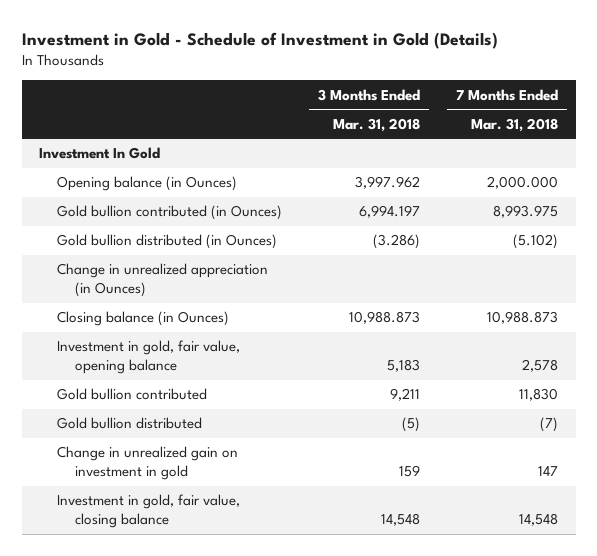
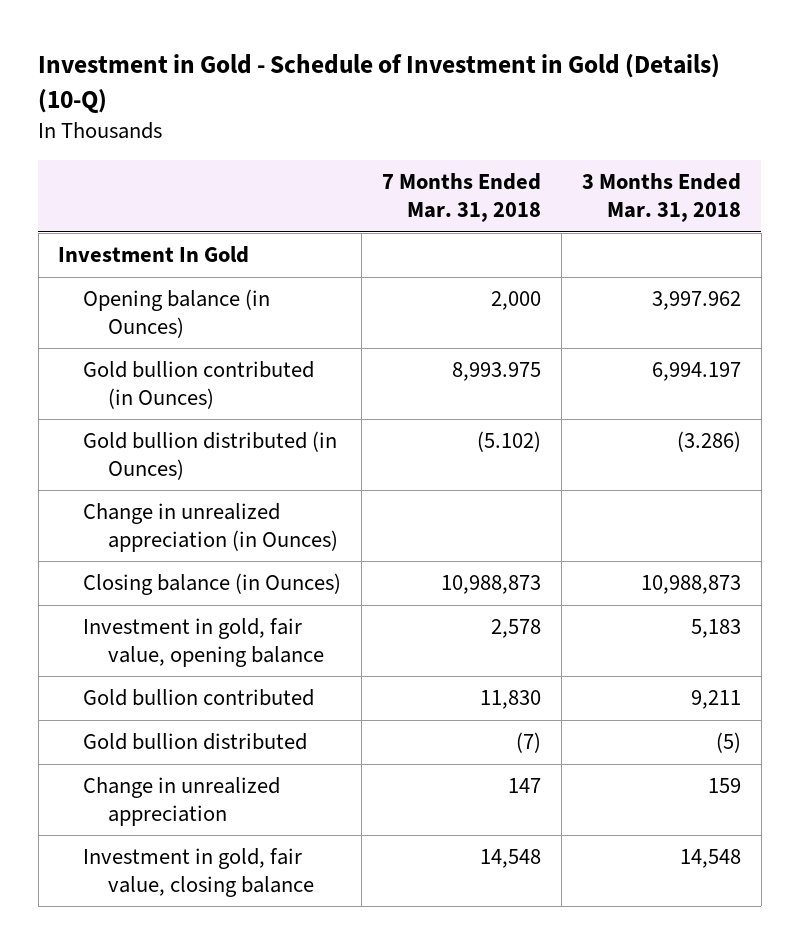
- Investment in Gold - Schedule of Investment in Gold (Details)
+ Investment in Gold - Schedule of Investment in Gold (Details) (10-Q)
- | 3 Months Ended Mar. 31, 2018 | 7 Months Ended Mar. 31, 2018
+ | 7 Months Ended Mar. 31, 2018 | 3 Months Ended Mar. 31, 2018
- Opening balance (in Ounces) | 3,997.962 | 2,000.000
+ Opening balance (in Ounces) | 2,000 | 3,997.962
- Closing balance (in Ounces) | 10,988.873 | 10,988.873
+ Closing balance (in Ounces) | 10,988,873 | 10,988,873
- Change in unrealized gain on investment in gold | 159 | 147
+ Change in unrealized appreciation | 147 | 159

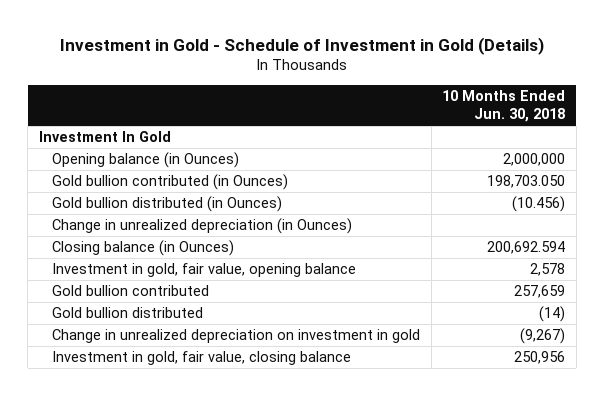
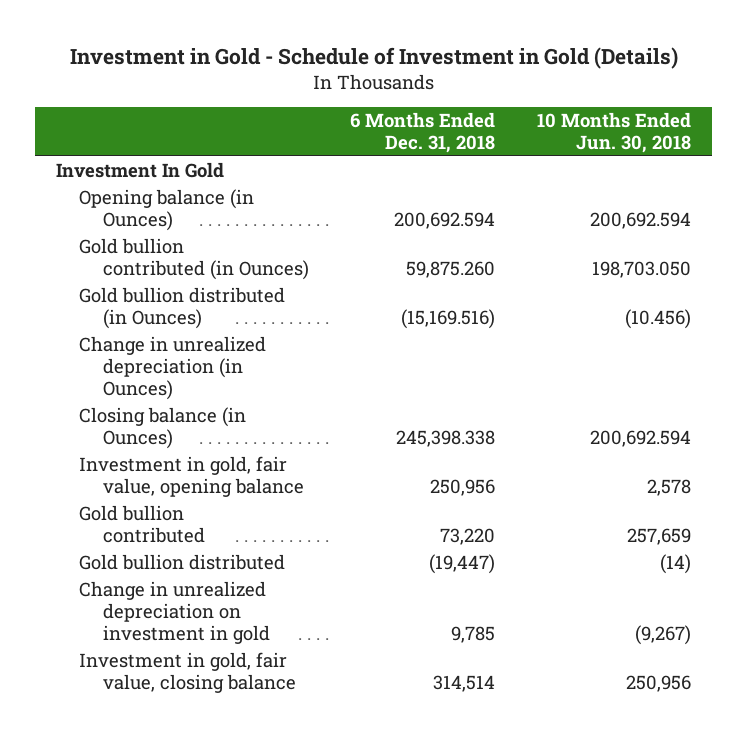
- | 10 Months Ended Jun. 30, 2018
+ | 6 Months Ended Dec. 31, 2018 | 10 Months Ended Jun. 30, 2018
- Opening balance (in Ounces) | 2,000,000
+ Opening balance (in Ounces) | 200,692.594 | 200,692.594

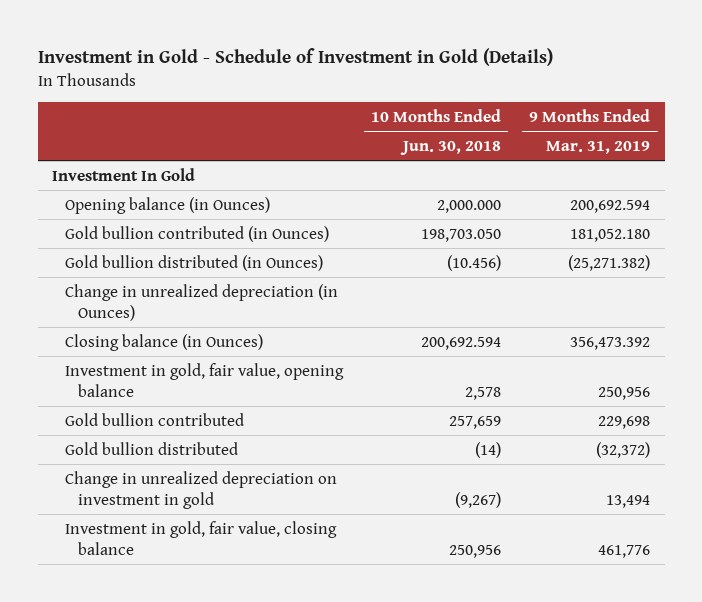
- | 6 Months Ended Dec. 31, 2018 | 10 Months Ended Jun. 30, 2018
+ | 10 Months Ended Jun. 30, 2018 | 9 Months Ended Mar. 31, 2019
- Opening balance (in Ounces) | 200,692.594 | 200,692.594
+ Opening balance (in Ounces) | 2,000.000 | 200,692.594

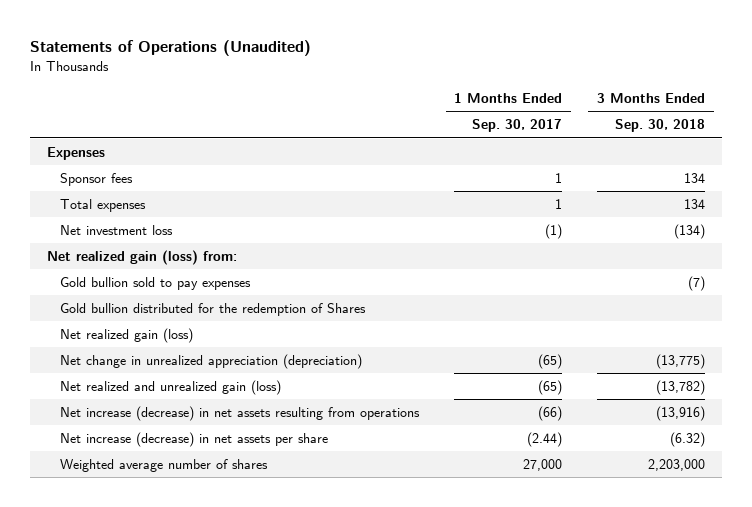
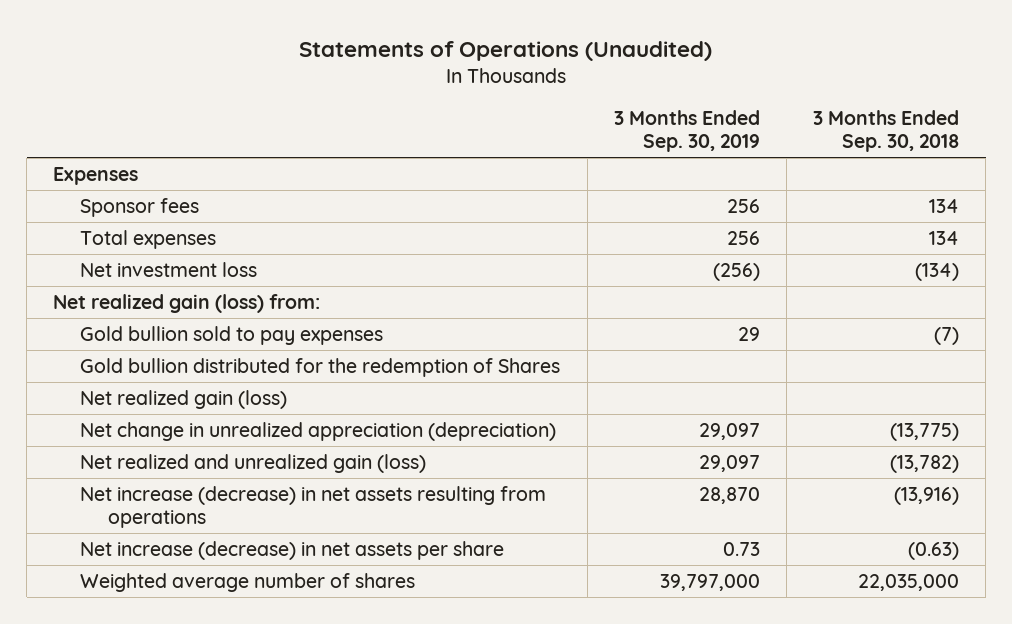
- | 1 Months Ended Sep. 30, 2017 | 3 Months Ended Sep. 30, 2018
+ | 3 Months Ended Sep. 30, 2019 | 3 Months Ended Sep. 30, 2018
- Net increase (decrease) in net assets per share | (2.44) | (6.32)
- Weighted average number of shares | 27,000 | 2,203,000
+ Net increase (decrease) in net assets per share | 0.73 | (0.63)
+ Weighted average number of shares | 39,797,000 | 22,035,000

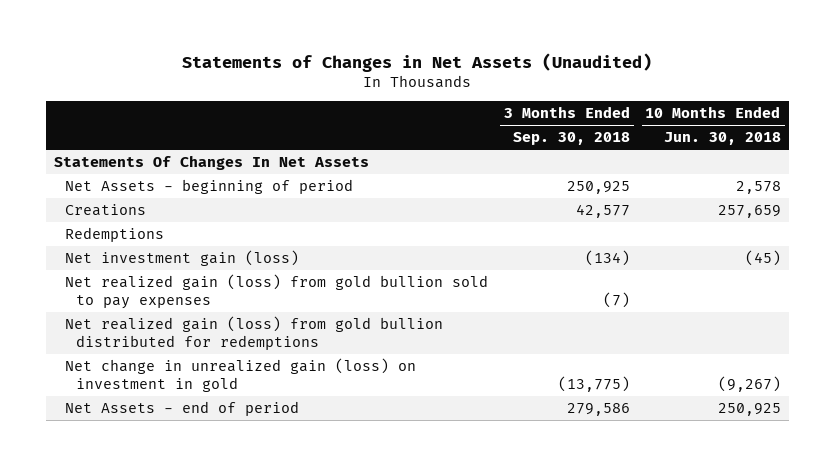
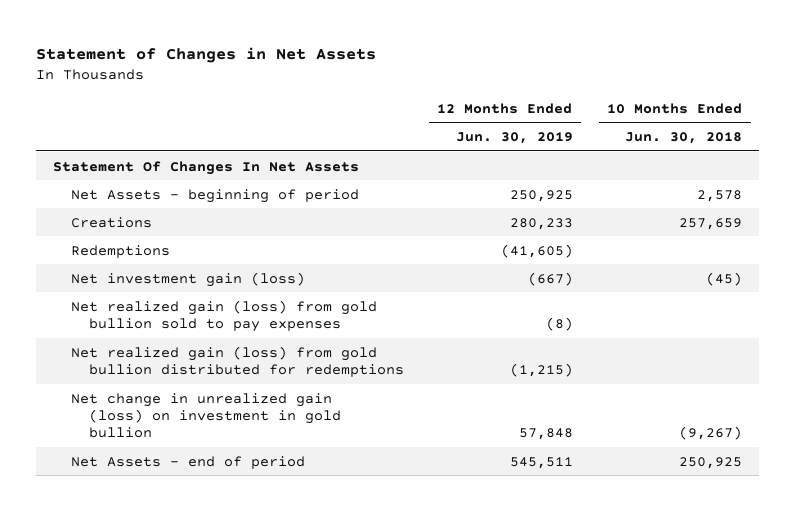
- Statements of Changes in Net Assets (Unaudited)
+ Statement of Changes in Net Assets
- | 3 Months Ended Sep. 30, 2018 | 10 Months Ended Jun. 30, 2018
+ | 12 Months Ended Jun. 30, 2019 | 10 Months Ended Jun. 30, 2018
- Statements Of Changes In Net Assets
+ Statement Of Changes In Net Assets
- Net change in unrealized gain (loss) on investment in gold | (13,775) | (9,267)
+ Net change in unrealized gain (loss) on investment in gold bullion | 57,848 | (9,267)

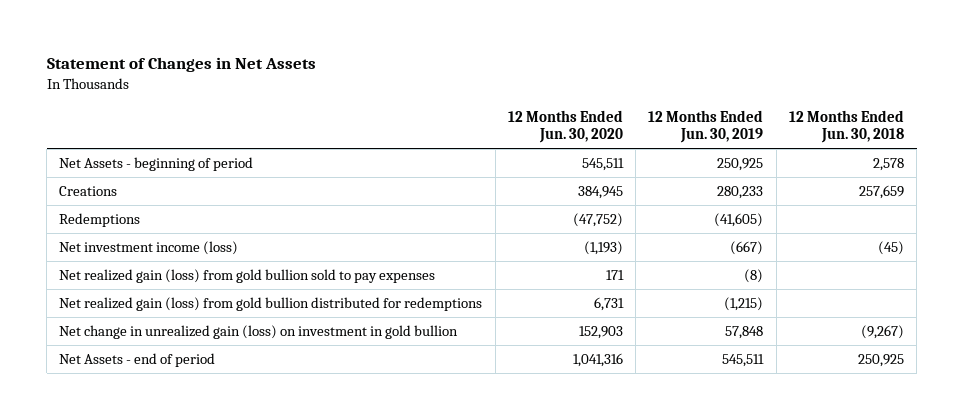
- | 12 Months Ended Jun. 30, 2019 | 10 Months Ended Jun. 30, 2018
+ | 12 Months Ended Jun. 30, 2020 | 12 Months Ended Jun. 30, 2019 | 12 Months Ended Jun. 30, 2018
- Statement Of Changes In Net Assets
- Net investment gain (loss) | (667) | (45)
+ Net investment income (loss) | (1,193) | (667) | (45)

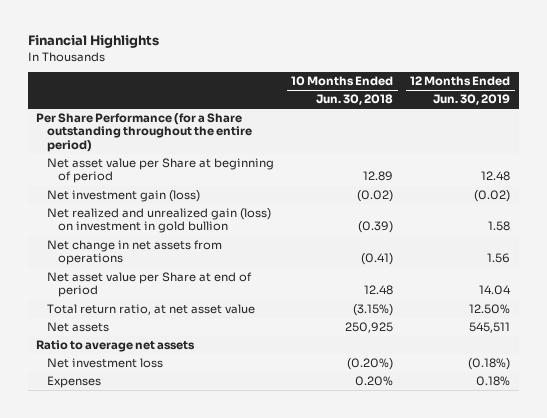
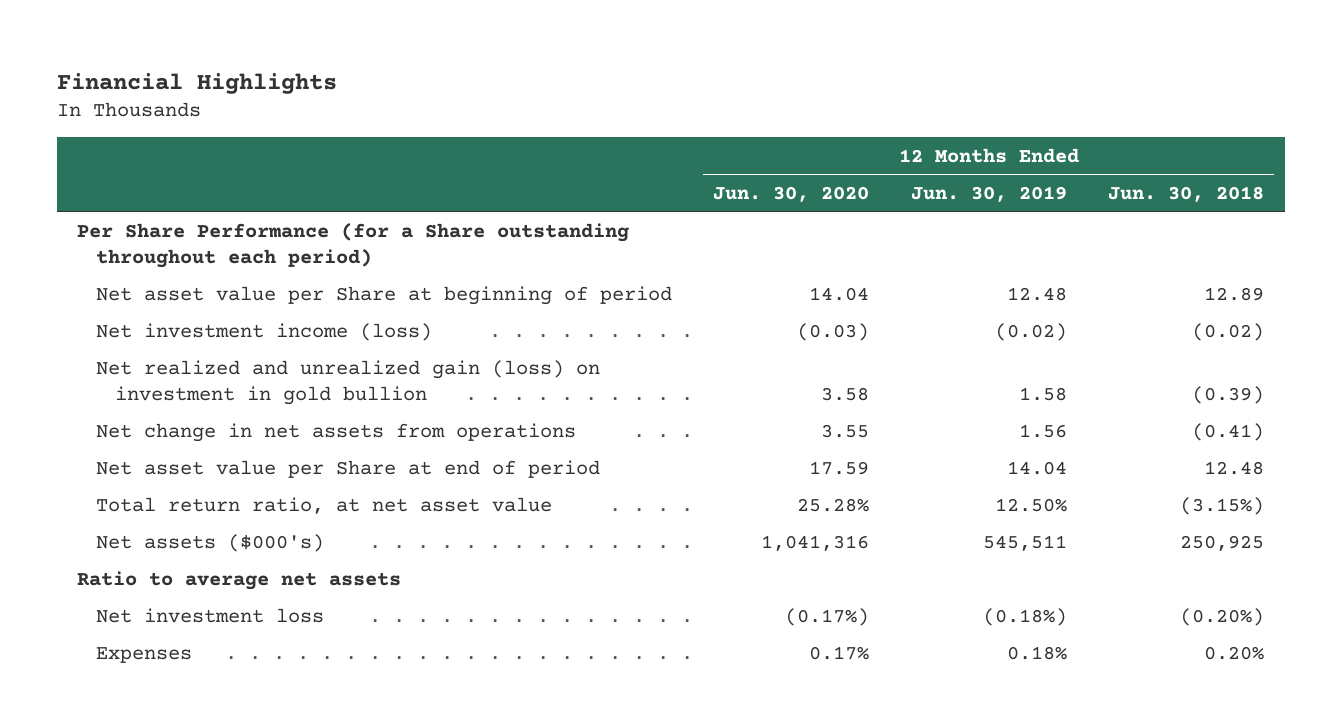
- | 10 Months Ended Jun. 30, 2018 | 12 Months Ended Jun. 30, 2019
+ | 12 Months Ended Jun. 30, 2020 | 12 Months Ended Jun. 30, 2019 | 12 Months Ended Jun. 30, 2018
- Per Share Performance (for a Share outstanding throughout the entire period)
+ Per Share Performance (for a Share outstanding throughout each period)
- Net investment gain (loss) | (0.02) | (0.02)
+ Net investment income (loss) | (0.03) | (0.02) | (0.02)
- Net assets | 250,925 | 545,511
+ Net assets ($000's) | 1,041,316 | 545,511 | 250,925

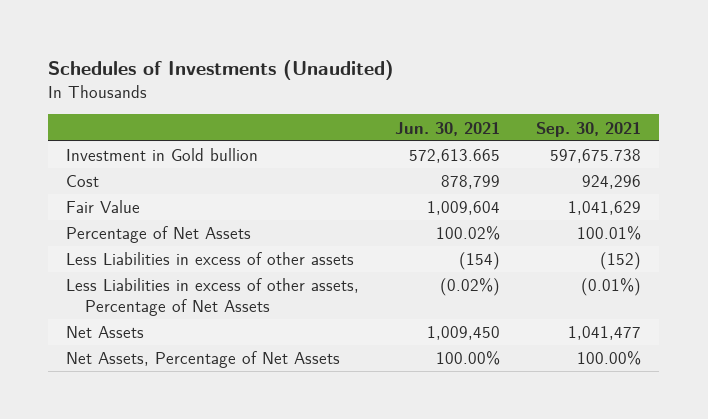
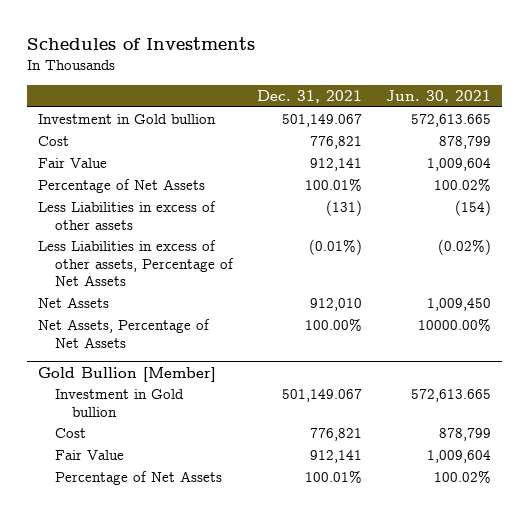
- Schedules of Investments (Unaudited)
+ Schedules of Investments
- | Jun. 30, 2021 | Sep. 30, 2021
+ | Dec. 31, 2021 | Jun. 30, 2021
- Net Assets, Percentage of Net Assets | 100.00% | 100.00%
+ Net Assets, Percentage of Net Assets | 100.00% | 10000.00%
+ Gold Bullion [Member]
+ Investment in Gold bullion | 501,149.067 | 572,613.665
+ Cost | 776,821 | 878,799
+ Fair Value | 912,141 | 1,009,604
+ Percentage of Net Assets | 100.01% | 100.02%

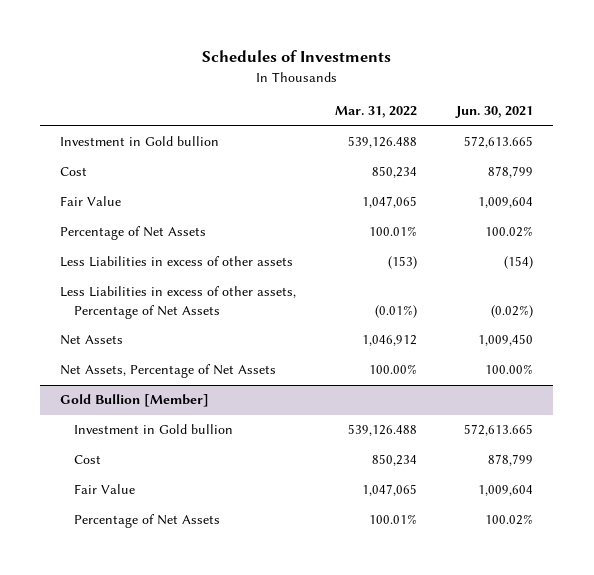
- | Dec. 31, 2021 | Jun. 30, 2021
+ | Mar. 31, 2022 | Jun. 30, 2021
- Net Assets, Percentage of Net Assets | 100.00% | 10000.00%
+ Net Assets, Percentage of Net Assets | 100.00% | 100.00%

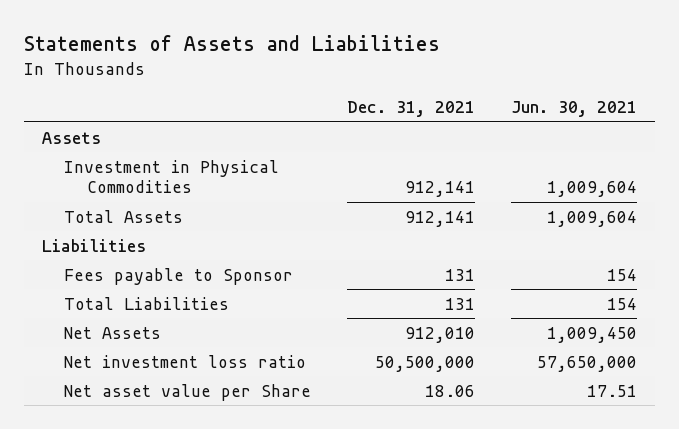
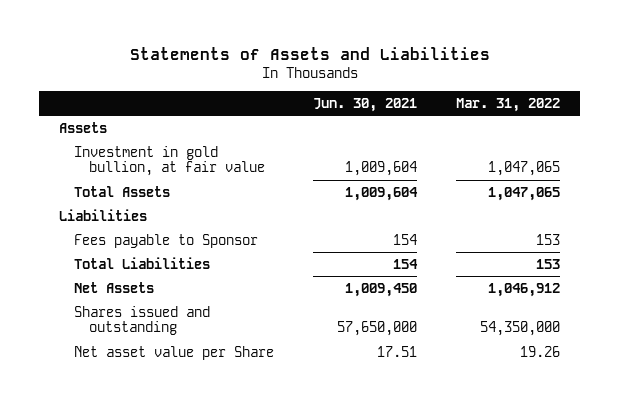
- | Dec. 31, 2021 | Jun. 30, 2021
+ | Jun. 30, 2021 | Mar. 31, 2022
- Investment in Physical Commodities | 912,141 | 1,009,604
+ Investment in gold bullion, at fair value | 1,009,604 | 1,047,065
- Net investment loss ratio | 50,500,000 | 57,650,000
+ Shares issued and outstanding | 57,650,000 | 54,350,000

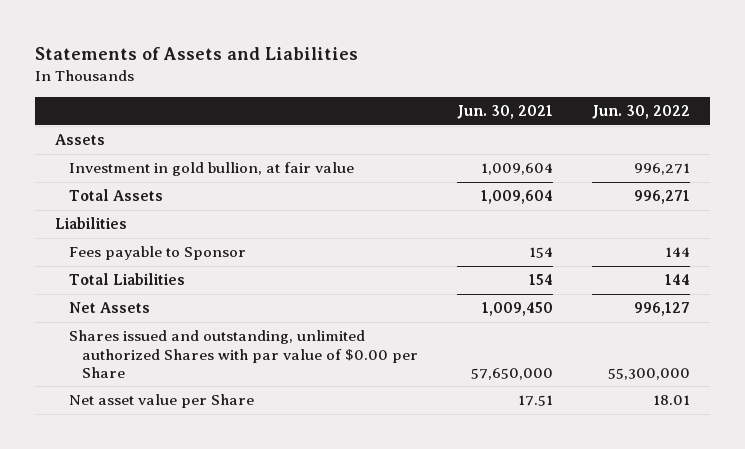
- | Jun. 30, 2021 | Mar. 31, 2022
+ | Jun. 30, 2021 | Jun. 30, 2022
- Shares issued and outstanding | 57,650,000 | 54,350,000
+ Shares issued and outstanding, unlimited authorized Shares with par value of $0.00 per Share | 57,650,000 | 55,300,000

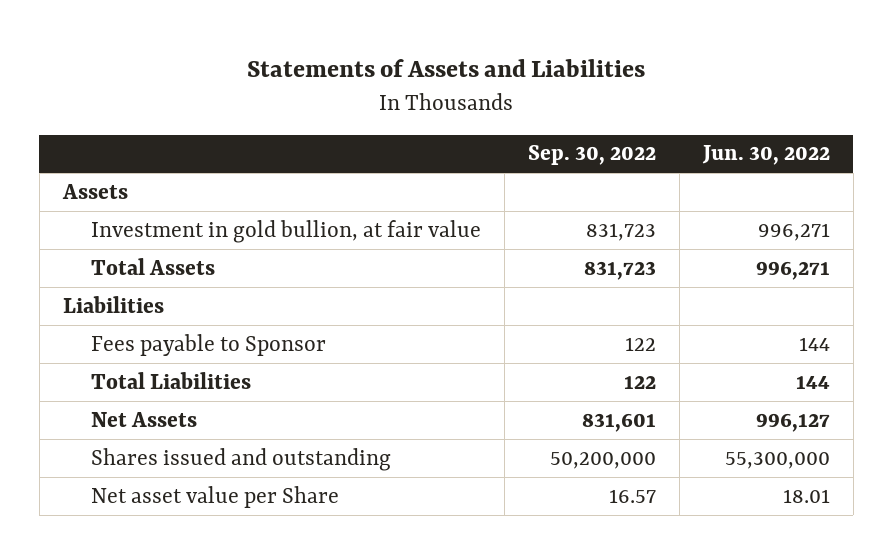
- | Jun. 30, 2021 | Jun. 30, 2022
+ | Sep. 30, 2022 | Jun. 30, 2022
- Shares issued and outstanding, unlimited authorized Shares with par value of $0.00 per Share | 57,650,000 | 55,300,000
+ Shares issued and outstanding | 50,200,000 | 55,300,000

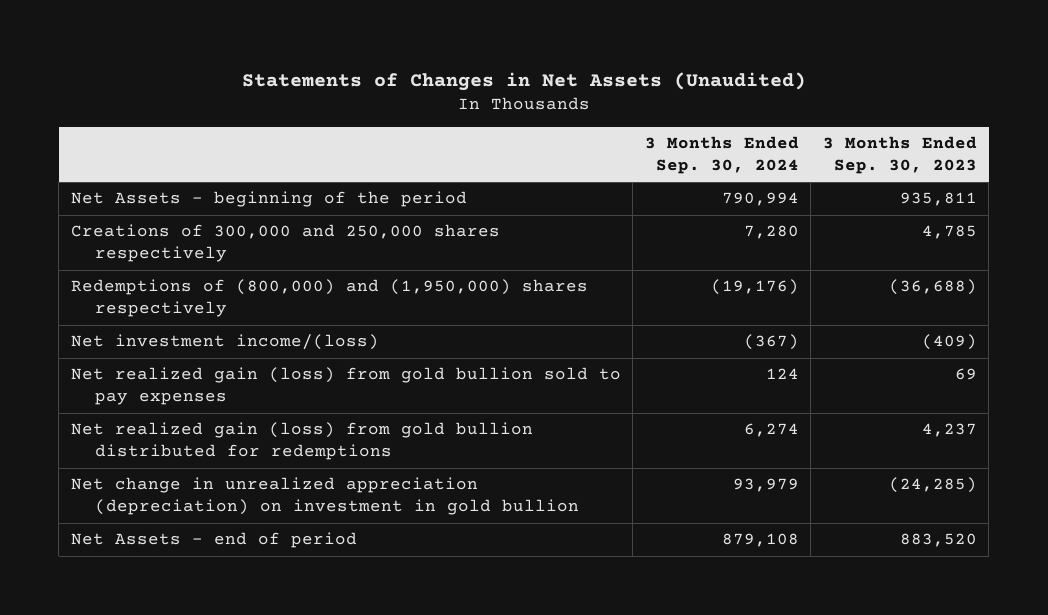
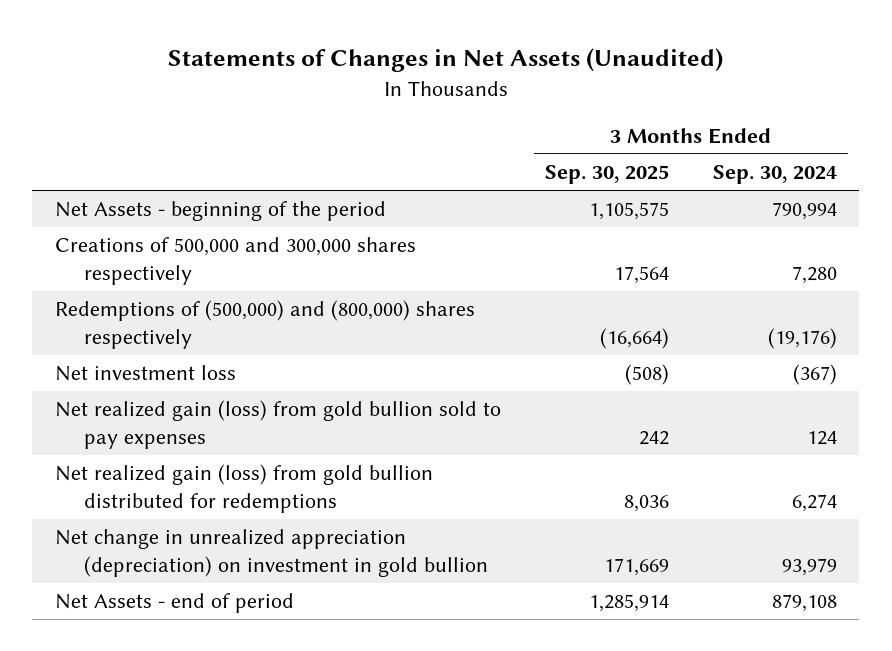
- | 3 Months Ended Sep. 30, 2024 | 3 Months Ended Sep. 30, 2023
+ | 3 Months Ended Sep. 30, 2025 | 3 Months Ended Sep. 30, 2024
- Creations of 300,000 and 250,000 shares respectively | 7,280 | 4,785
- Redemptions of (800,000) and (1,950,000) shares respectively | (19,176) | (36,688)
- Net investment income/(loss) | (367) | (409)
+ Creations of 500,000 and 300,000 shares respectively | 17,564 | 7,280
+ Redemptions of (500,000) and (800,000) shares respectively | (16,664) | (19,176)
+ Net investment loss | (508) | (367)

